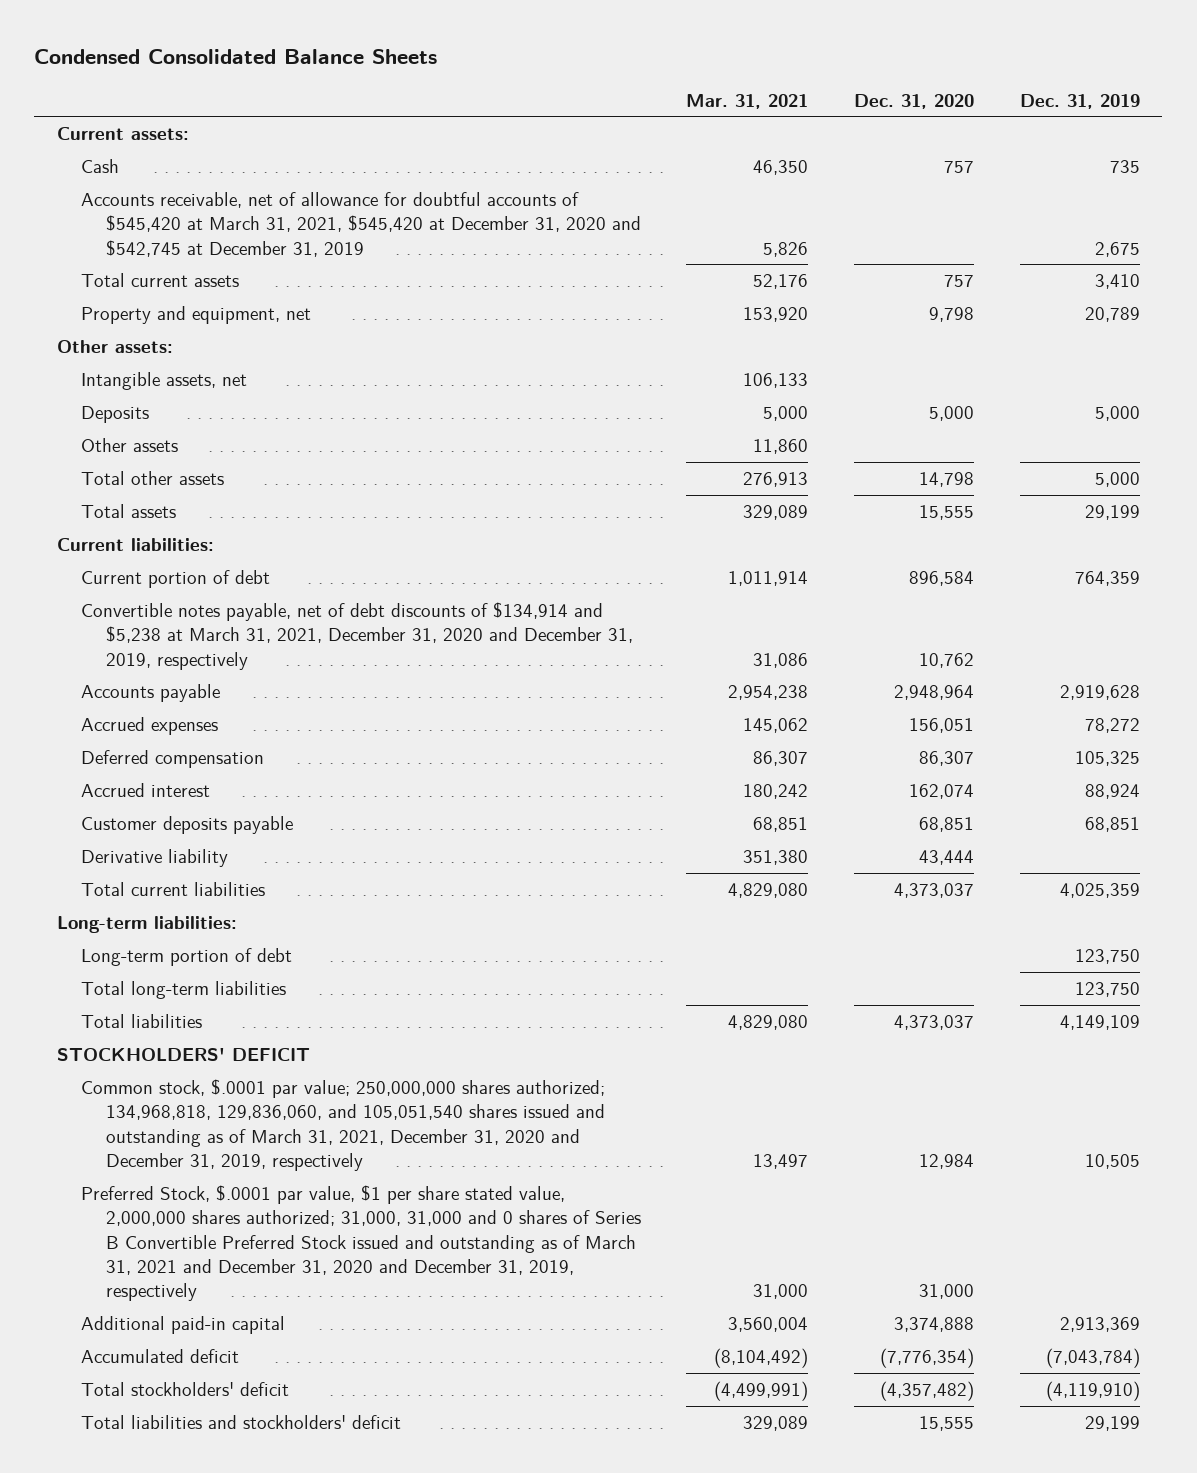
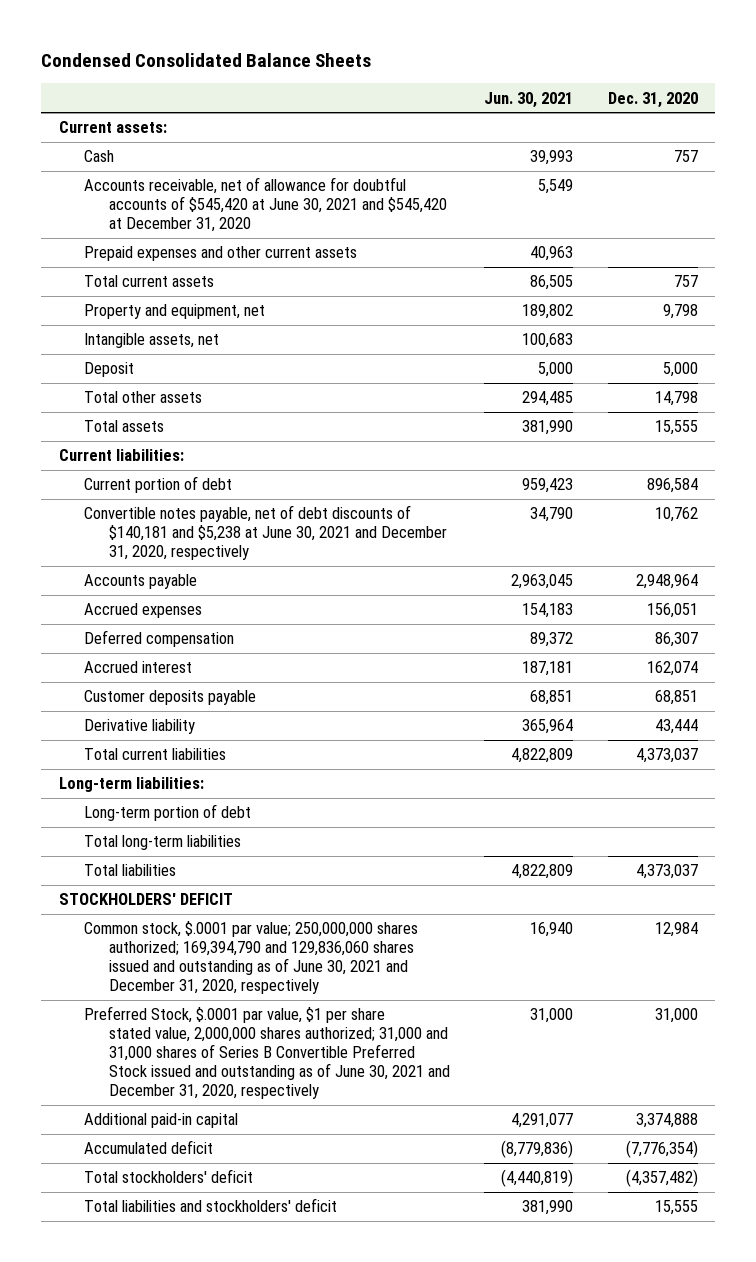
- | Mar. 31, 2021 | Dec. 31, 2020 | Dec. 31, 2019
+ | Jun. 30, 2021 | Dec. 31, 2020
- Accounts receivable, net of allowance for doubtful accounts of $545,420 at March 31, 2021, $545,420 at December 31, 2020 and $542,745 at December 31, 2019 | 5,826 | | 2,675
+ Accounts receivable, net of allowance for doubtful accounts of $545,420 at June 30, 2021 and $545,420 at December 31, 2020 | 5,549 |
+ Prepaid expenses and other current assets | 40,963 |
- Other assets:
- Deposits | 5,000 | 5,000 | 5,000
- Other assets | 11,860 | |
+ Deposit | 5,000 | 5,000
- Convertible notes payable, net of debt discounts of $134,914 and $5,238 at March 31, 2021, December 31, 2020 and December 31, 2019, respectively | 31,086 | 10,762 |
+ Convertible notes payable, net of debt discounts of $140,181 and $5,238 at June 30, 2021 and December 31, 2020, respectively | 34,790 | 10,762
- Common stock, $.0001 par value; 250,000,000 shares authorized; 134,968,818, 129,836,060, and 105,051,540 shares issued and outstanding as of March 31, 2021, December 31, 2020 and December 31, 2019, respectively | 13,497 | 12,984 | 10,505
- Preferred Stock, $.0001 par value, $1 per share stated value, 2,000,000 shares authorized; 31,000, 31,000 and 0 shares of Series B Convertible Preferred Stock issued and outstanding as of March 31, 2021 and December 31, 2020 and December 31, 2019, respectively | 31,000 | 31,000 |
+ Common stock, $.0001 par value; 250,000,000 shares authorized; 169,394,790 and 129,836,060 shares issued and outstanding as of June 30, 2021 and December 31, 2020, respectively | 16,940 | 12,984
+ Preferred Stock, $.0001 par value, $1 per share stated value, 2,000,000 shares authorized; 31,000 and 31,000 shares of Series B Convertible Preferred Stock issued and outstanding as of June 30, 2021 and December 31, 2020, respectively | 31,000 | 31,000

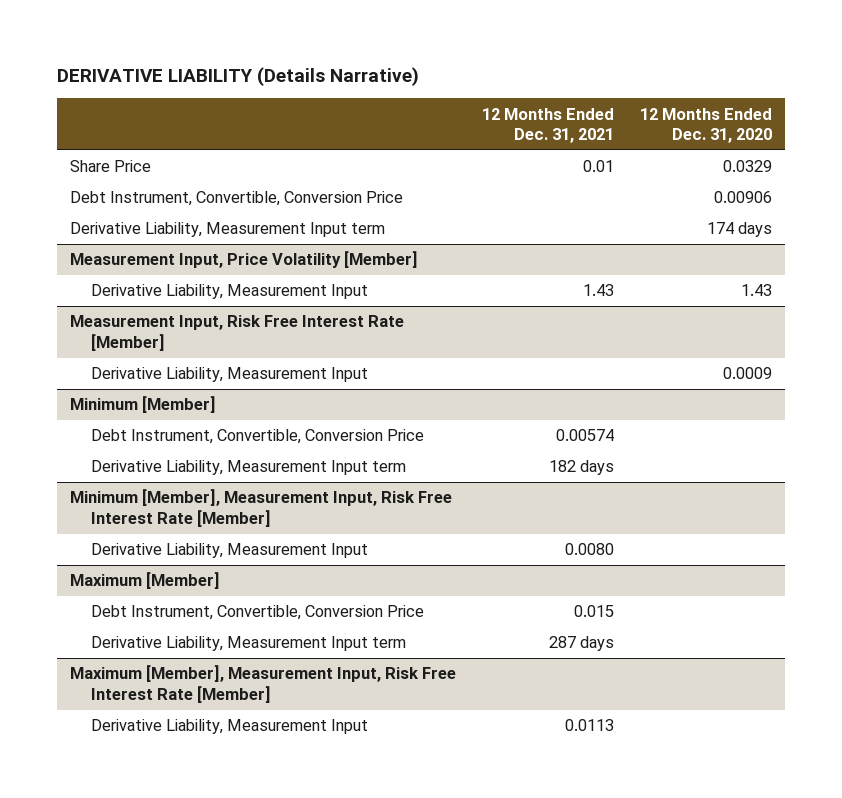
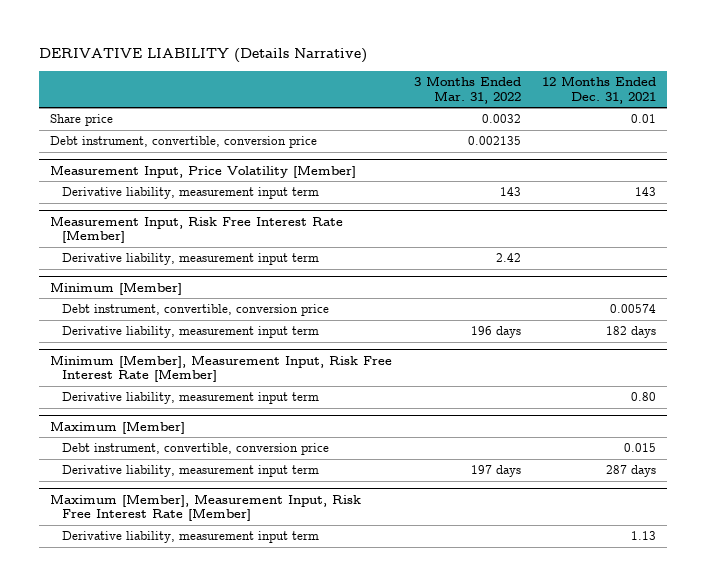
- | 12 Months Ended Dec. 31, 2021 | 12 Months Ended Dec. 31, 2020
+ | 3 Months Ended Mar. 31, 2022 | 12 Months Ended Dec. 31, 2021
- Share Price | 0.01 | 0.0329
- Debt Instrument, Convertible, Conversion Price | | 0.00906
- Derivative Liability, Measurement Input term | | 174 days
+ Share price | 0.0032 | 0.01
+ Debt instrument, convertible, conversion price | 0.002135 |
@ Measurement Input, Price Volatility [Member]
- Derivative Liability, Measurement Input | 1.43 | 1.43
+ Derivative liability, measurement input term | 143 | 143
@ Measurement Input, Risk Free Interest Rate [Member]
- Derivative Liability, Measurement Input | | 0.0009
+ Derivative liability, measurement input term | 2.42 |
@ Minimum [Member]
- Debt Instrument, Convertible, Conversion Price | 0.00574 |
- Derivative Liability, Measurement Input term | 182 days |
+ Debt instrument, convertible, conversion price | | 0.00574
+ Derivative liability, measurement input term | 196 days | 182 days
@ Minimum [Member], Measurement Input, Risk Free Interest Rate [Member]
- Derivative Liability, Measurement Input | 0.0080 |
+ Derivative liability, measurement input term | | 0.80
@ Maximum [Member]
- Debt Instrument, Convertible, Conversion Price | 0.015 |
- Derivative Liability, Measurement Input term | 287 days |
+ Debt instrument, convertible, conversion price | | 0.015
+ Derivative liability, measurement input term | 197 days | 287 days
@ Maximum [Member], Measurement Input, Risk Free Interest Rate [Member]
- Derivative Liability, Measurement Input | 0.0113 |
+ Derivative liability, measurement input term | | 1.13

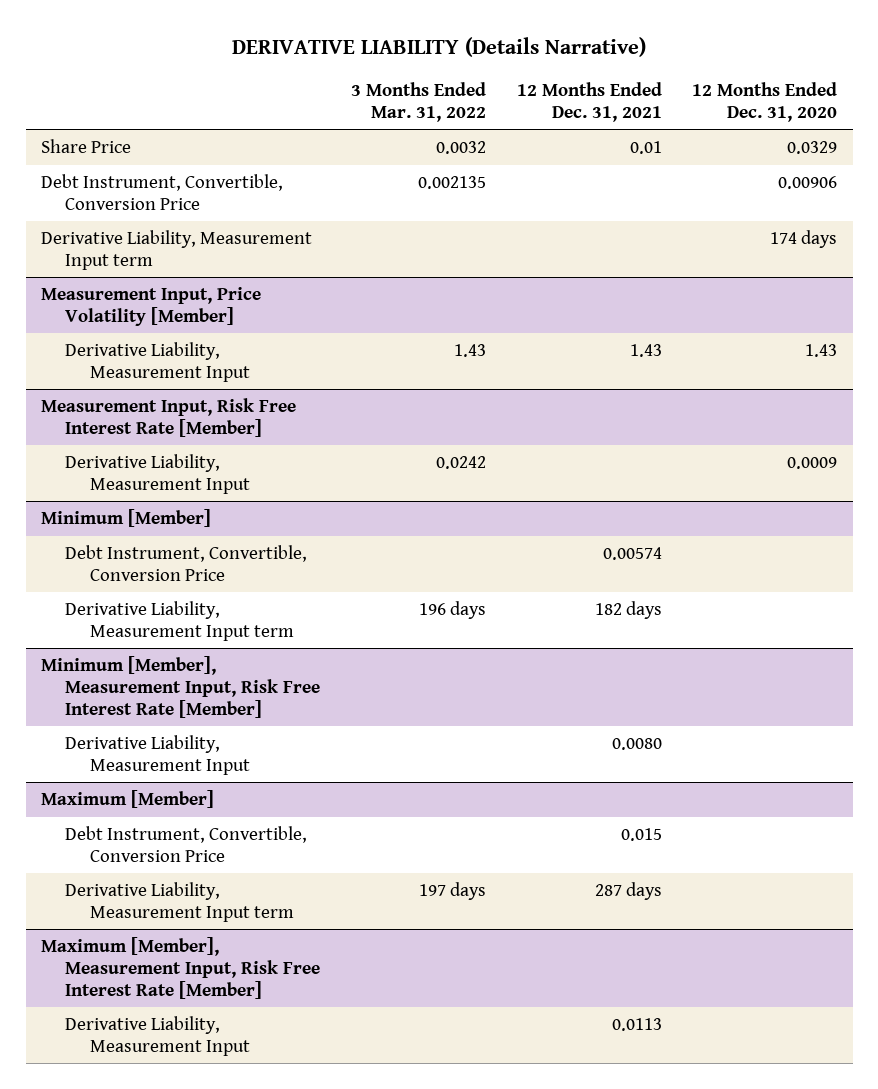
- | 3 Months Ended Mar. 31, 2022 | 12 Months Ended Dec. 31, 2021
+ | 3 Months Ended Mar. 31, 2022 | 12 Months Ended Dec. 31, 2021 | 12 Months Ended Dec. 31, 2020
- Share price | 0.0032 | 0.01
- Debt instrument, convertible, conversion price | 0.002135 |
+ Share Price | 0.0032 | 0.01 | 0.0329
+ Debt Instrument, Convertible, Conversion Price | 0.002135 | | 0.00906
+ Derivative Liability, Measurement Input term | | | 174 days
@ Measurement Input, Price Volatility [Member]
- Derivative liability, measurement input term | 143 | 143
+ Derivative Liability, Measurement Input | 1.43 | 1.43 | 1.43
@ Measurement Input, Risk Free Interest Rate [Member]
- Derivative liability, measurement input term | 2.42 |
+ Derivative Liability, Measurement Input | 0.0242 | | 0.0009
@ Minimum [Member]
- Debt instrument, convertible, conversion price | | 0.00574
- Derivative liability, measurement input term | 196 days | 182 days
+ Debt Instrument, Convertible, Conversion Price | | 0.00574 |
+ Derivative Liability, Measurement Input term | 196 days | 182 days |
@ Minimum [Member], Measurement Input, Risk Free Interest Rate [Member]
- Derivative liability, measurement input term | | 0.80
+ Derivative Liability, Measurement Input | | 0.0080 |
@ Maximum [Member]
- Debt instrument, convertible, conversion price | | 0.015
- Derivative liability, measurement input term | 197 days | 287 days
+ Debt Instrument, Convertible, Conversion Price | | 0.015 |
+ Derivative Liability, Measurement Input term | 197 days | 287 days |
@ Maximum [Member], Measurement Input, Risk Free Interest Rate [Member]
- Derivative liability, measurement input term | | 1.13
+ Derivative Liability, Measurement Input | | 0.0113 |

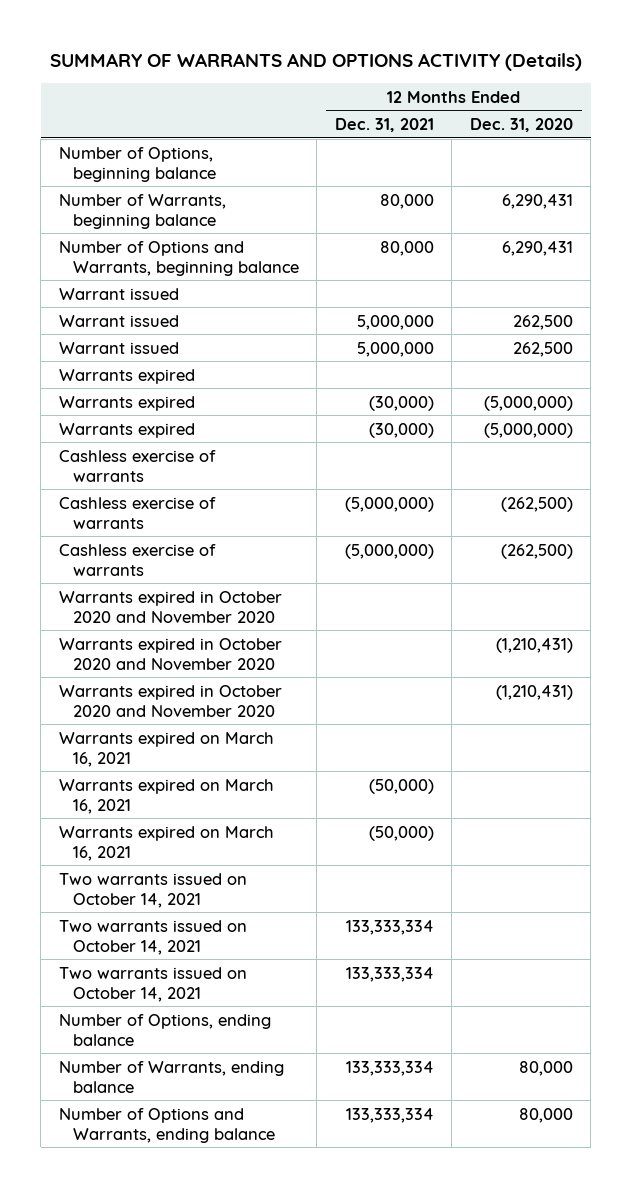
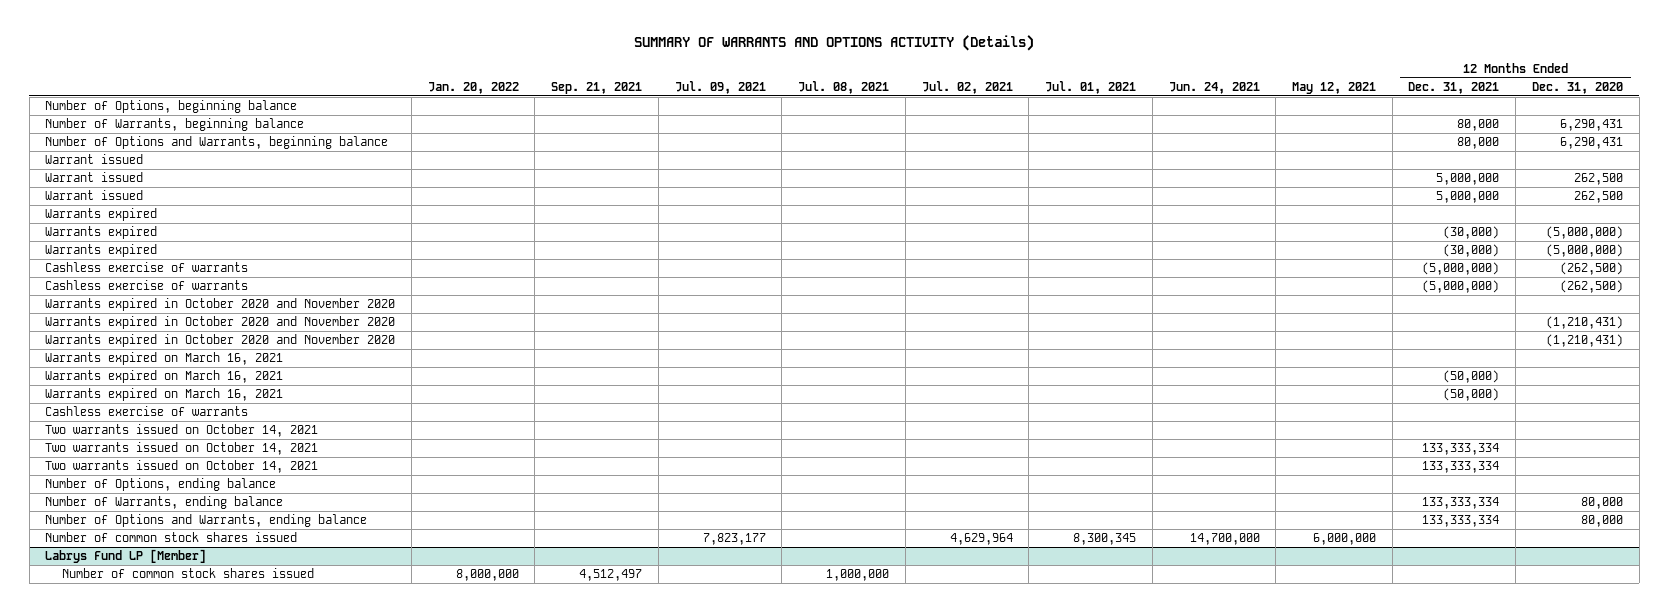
- | 12 Months Ended Dec. 31, 2021 | 12 Months Ended Dec. 31, 2020
+ | Jan. 20, 2022 | Sep. 21, 2021 | Jul. 09, 2021 | Jul. 08, 2021 | Jul. 02, 2021 | Jul. 01, 2021 | Jun. 24, 2021 | May 12, 2021 | 12 Months Ended Dec. 31, 2021 | 12 Months Ended Dec. 31, 2020
moved down: Cashless exercise of warrants
+ Number of common stock shares issued | | | 7,823,177 | | 4,629,964 | 8,300,345 | 14,700,000 | 6,000,000 | |
+ Labrys Fund LP [Member]
+ Number of common stock shares issued | 8,000,000 | 4,512,497 | | 1,000,000 | | | | | |

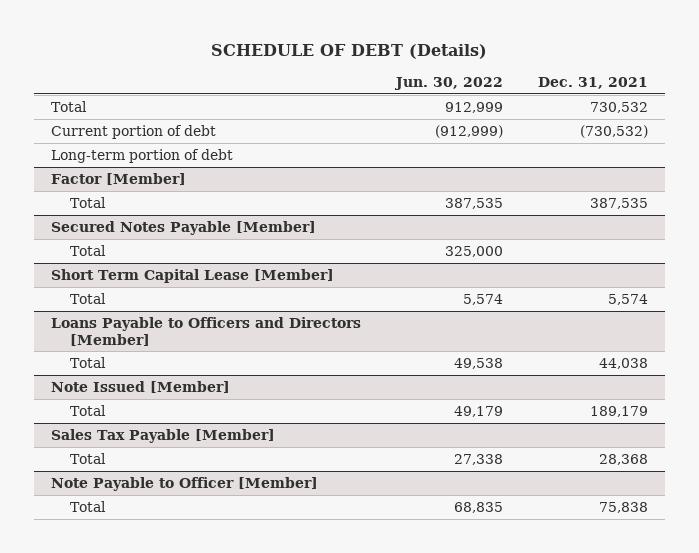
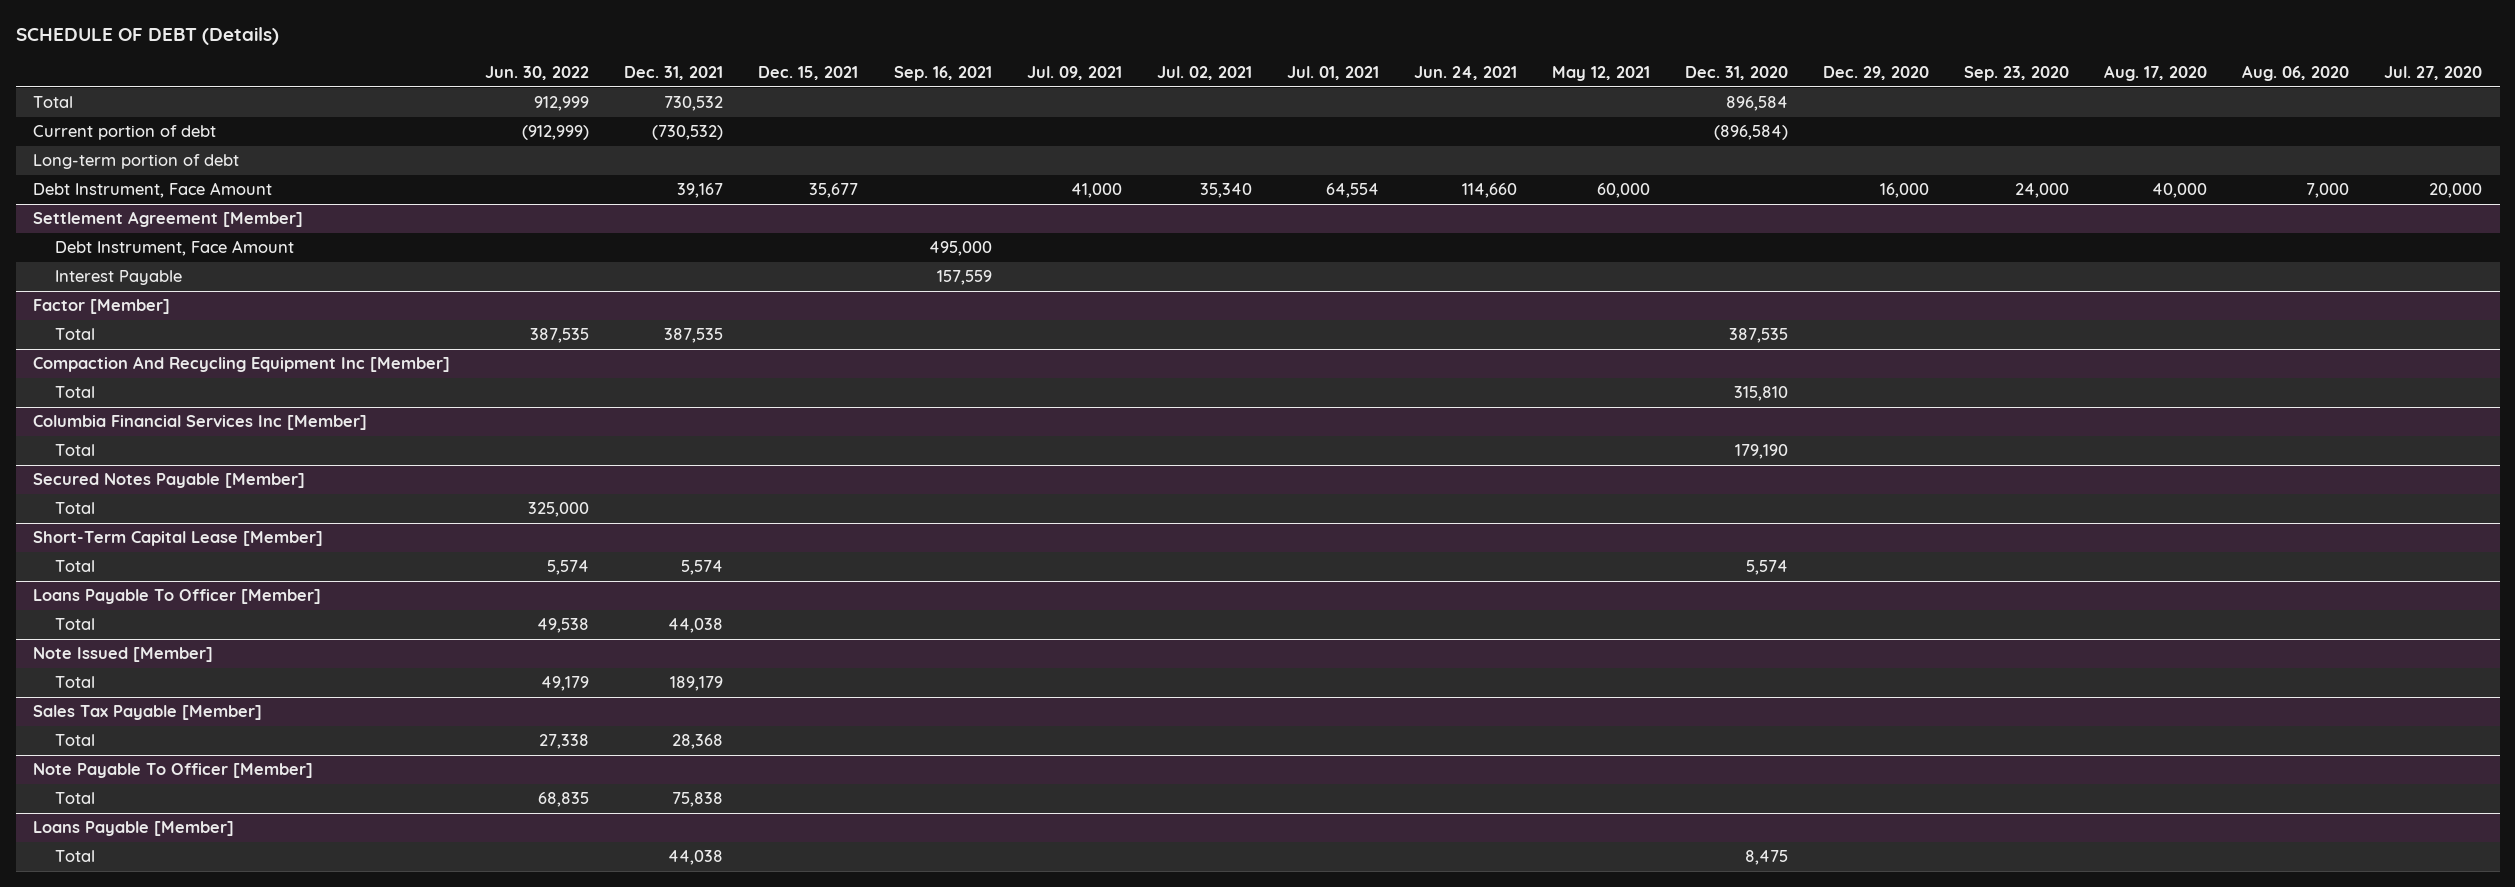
- | Jun. 30, 2022 | Dec. 31, 2021
+ | Jun. 30, 2022 | Dec. 31, 2021 | Dec. 15, 2021 | Sep. 16, 2021 | Jul. 09, 2021 | Jul. 02, 2021 | Jul. 01, 2021 | Jun. 24, 2021 | May 12, 2021 | Dec. 31, 2020 | Dec. 29, 2020 | Sep. 23, 2020 | Aug. 17, 2020 | Aug. 06, 2020 | Jul. 27, 2020
+ Debt Instrument, Face Amount | | 39,167 | 35,677 | | 41,000 | 35,340 | 64,554 | 114,660 | 60,000 | | 16,000 | 24,000 | 40,000 | 7,000 | 20,000
+ Settlement Agreement [Member]
+ Debt Instrument, Face Amount | | | | 495,000 | | | | | | | | | | |
+ Interest Payable | | | | 157,559 | | | | | | | | | | |
+ Compaction And Recycling Equipment Inc [Member]
+ Total | | | | | | | | | | 315,810 | | | | |
+ Columbia Financial Services Inc [Member]
+ Total | | | | | | | | | | 179,190 | | | | |
- Short Term Capital Lease [Member]
+ Short-Term Capital Lease [Member]
- Loans Payable to Officers and Directors [Member]
+ Loans Payable To Officer [Member]
- Note Payable to Officer [Member]
+ Note Payable To Officer [Member]
+ Loans Payable [Member]
+ Total | | 44,038 | | | | | | | | 8,475 | | | | |

